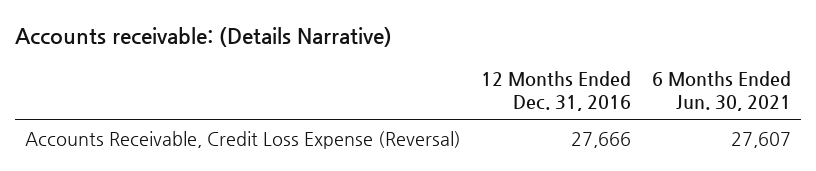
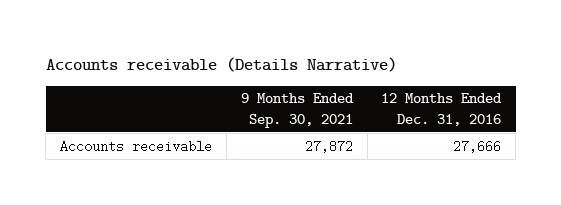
- Accounts receivable: (Details Narrative)
+ Accounts receivable (Details Narrative)
- | 12 Months Ended Dec. 31, 2016 | 6 Months Ended Jun. 30, 2021
+ | 9 Months Ended Sep. 30, 2021 | 12 Months Ended Dec. 31, 2016
- Accounts Receivable, Credit Loss Expense (Reversal) | 27,666 | 27,607
+ Accounts receivable | 27,872 | 27,666

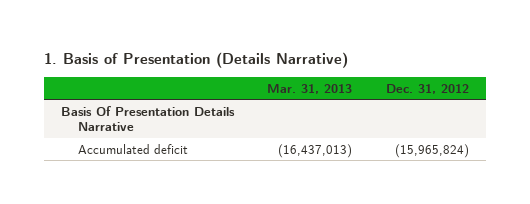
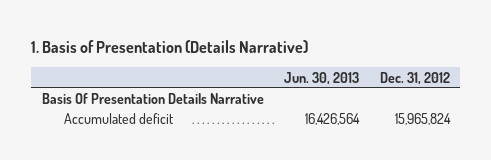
- | Mar. 31, 2013 | Dec. 31, 2012
+ | Jun. 30, 2013 | Dec. 31, 2012
- Accumulated deficit | (16,437,013) | (15,965,824)
+ Accumulated deficit | 16,426,564 | 15,965,824

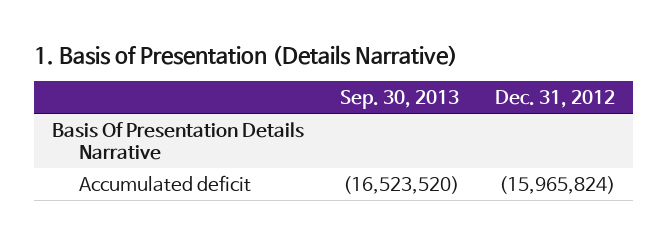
- | Jun. 30, 2013 | Dec. 31, 2012
+ | Sep. 30, 2013 | Dec. 31, 2012
- Accumulated deficit | 16,426,564 | 15,965,824
+ Accumulated deficit | (16,523,520) | (15,965,824)

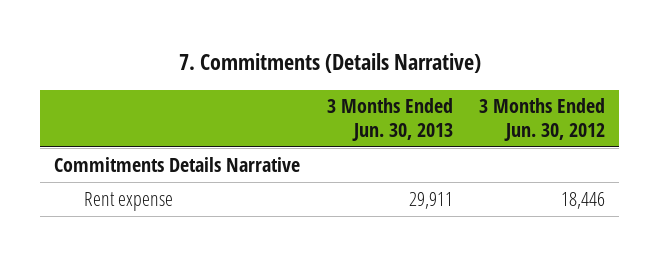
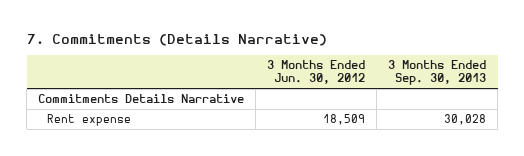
- | 3 Months Ended Jun. 30, 2013 | 3 Months Ended Jun. 30, 2012
+ | 3 Months Ended Jun. 30, 2012 | 3 Months Ended Sep. 30, 2013
- Rent expense | 29,911 | 18,446
+ Rent expense | 18,509 | 30,028

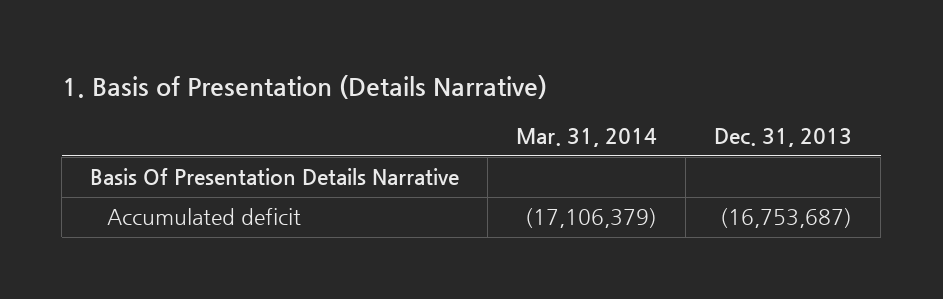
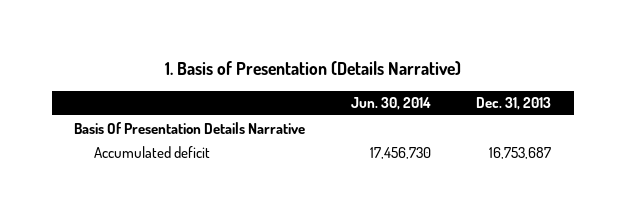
- | Mar. 31, 2014 | Dec. 31, 2013
+ | Jun. 30, 2014 | Dec. 31, 2013
- Accumulated deficit | (17,106,379) | (16,753,687)
+ Accumulated deficit | 17,456,730 | 16,753,687

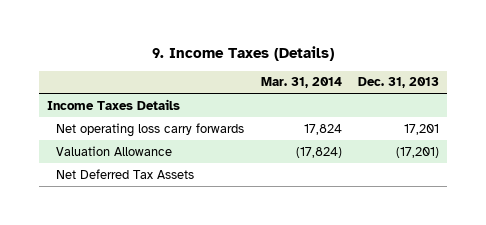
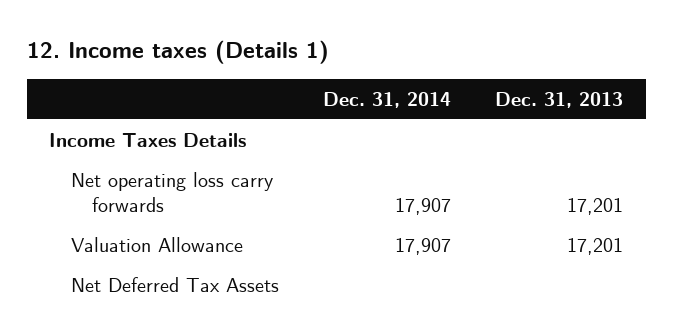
- 9. Income Taxes (Details)
+ 12. Income taxes (Details 1)
- | Mar. 31, 2014 | Dec. 31, 2013
+ | Dec. 31, 2014 | Dec. 31, 2013
- Valuation Allowance | (17,824) | (17,201)
+ Valuation Allowance | 17,907 | 17,201

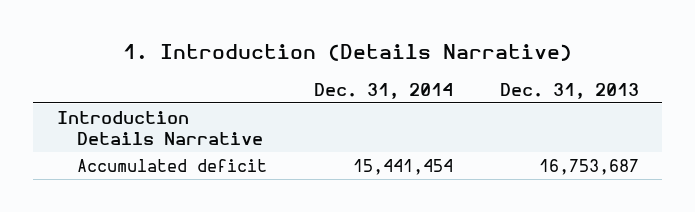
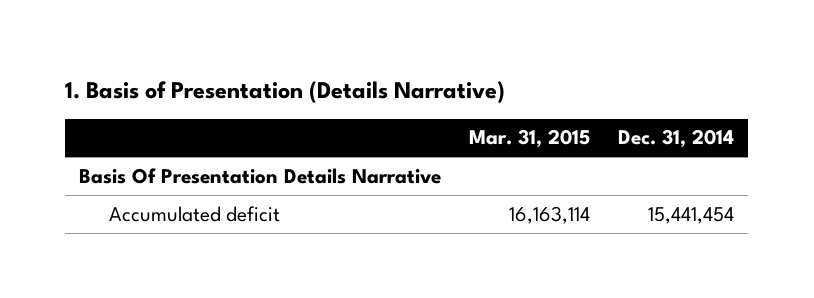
- 1. Introduction (Details Narrative)
+ 1. Basis of Presentation (Details Narrative)
- | Dec. 31, 2014 | Dec. 31, 2013
+ | Mar. 31, 2015 | Dec. 31, 2014
- Introduction Details Narrative
+ Basis Of Presentation Details Narrative

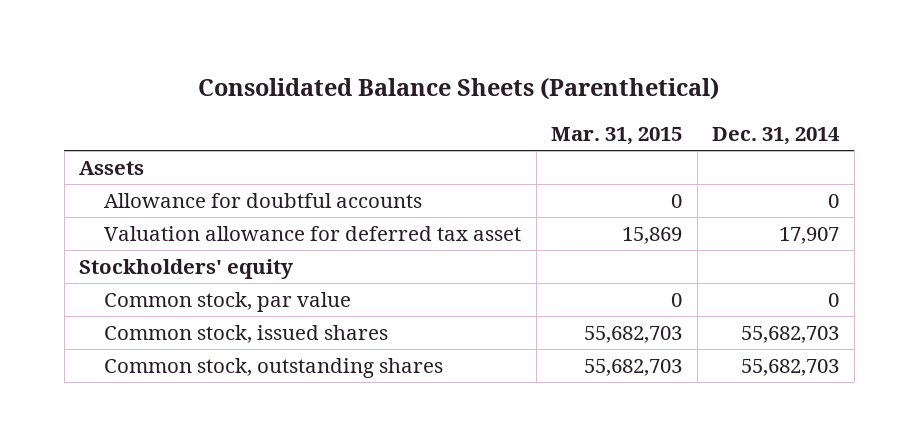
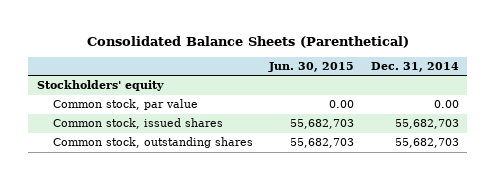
- | Mar. 31, 2015 | Dec. 31, 2014
+ | Jun. 30, 2015 | Dec. 31, 2014
- Assets
- Allowance for doubtful accounts | 0 | 0
- Valuation allowance for deferred tax asset | 15,869 | 17,907
- Common stock, par value | 0 | 0
+ Common stock, par value | 0.00 | 0.00

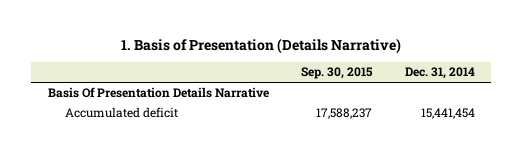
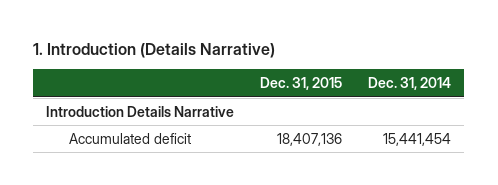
- 1. Basis of Presentation (Details Narrative)
+ 1. Introduction (Details Narrative)
- | Sep. 30, 2015 | Dec. 31, 2014
+ | Dec. 31, 2015 | Dec. 31, 2014
- Basis Of Presentation Details Narrative
+ Introduction Details Narrative

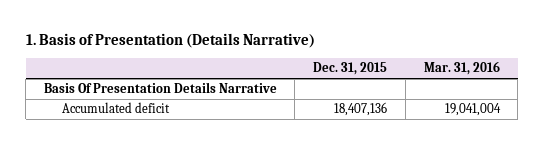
- 1. Introduction (Details Narrative)
+ 1. Basis of Presentation (Details Narrative)
- | Dec. 31, 2015 | Dec. 31, 2014
+ | Dec. 31, 2015 | Mar. 31, 2016
- Introduction Details Narrative
+ Basis Of Presentation Details Narrative

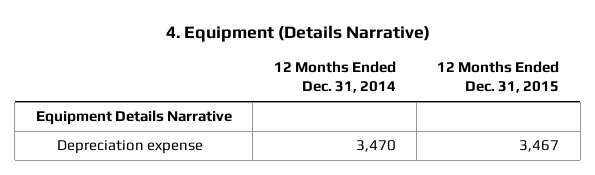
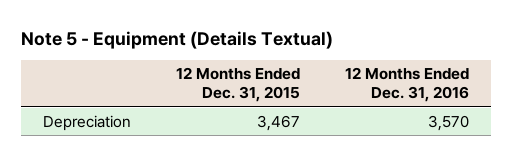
- 4. Equipment (Details Narrative)
+ Note 5 - Equipment (Details Textual)
- | 12 Months Ended Dec. 31, 2014 | 12 Months Ended Dec. 31, 2015
+ | 12 Months Ended Dec. 31, 2015 | 12 Months Ended Dec. 31, 2016
- Equipment Details Narrative
- Depreciation expense | 3,470 | 3,467
+ Depreciation | 3,467 | 3,570

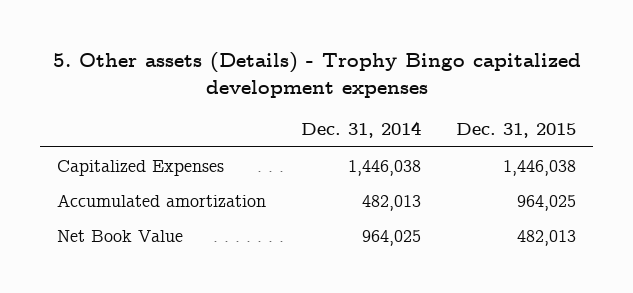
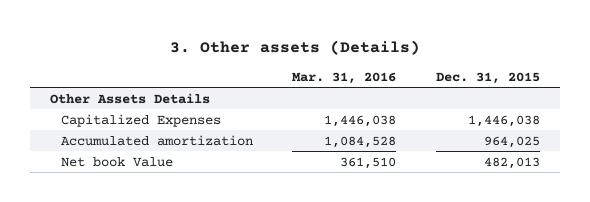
- 5. Other assets (Details) - Trophy Bingo capitalized development expenses
+ 3. Other assets (Details)
- | Dec. 31, 2014 | Dec. 31, 2015
+ | Mar. 31, 2016 | Dec. 31, 2015
+ Other Assets Details
- Net Book Value | 964,025 | 482,013
+ Net book Value | 361,510 | 482,013

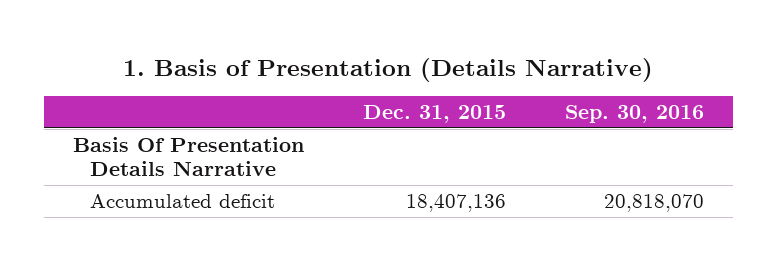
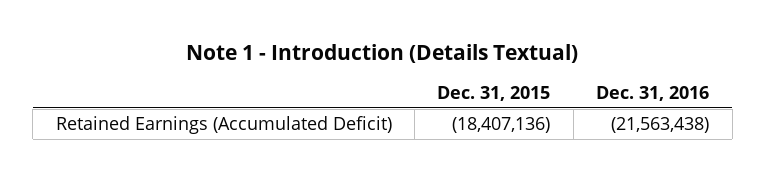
- 1. Basis of Presentation (Details Narrative)
+ Note 1 - Introduction (Details Textual)
- | Dec. 31, 2015 | Sep. 30, 2016
+ | Dec. 31, 2015 | Dec. 31, 2016
- Basis Of Presentation Details Narrative
- Accumulated deficit | 18,407,136 | 20,818,070
+ Retained Earnings (Accumulated Deficit) | (18,407,136) | (21,563,438)

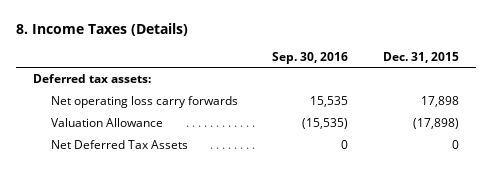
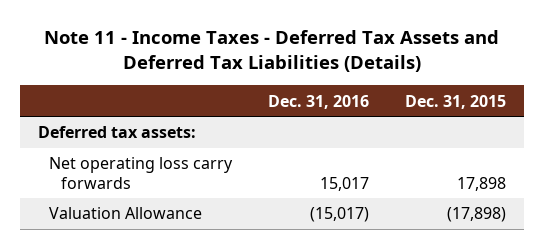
- 8. Income Taxes (Details)
+ Note 11 - Income Taxes - Deferred Tax Assets and Deferred Tax Liabilities (Details)
- | Sep. 30, 2016 | Dec. 31, 2015
+ | Dec. 31, 2016 | Dec. 31, 2015
- Net Deferred Tax Assets | 0 | 0

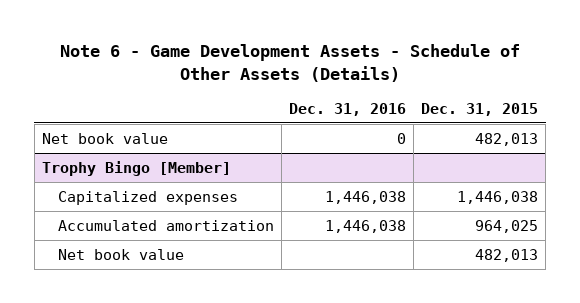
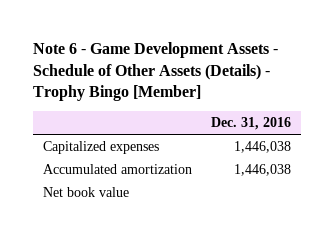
- Note 6 - Game Development Assets - Schedule of Other Assets (Details)
+ Note 6 - Game Development Assets - Schedule of Other Assets (Details) - Trophy Bingo [Member]
- | Dec. 31, 2016 | Dec. 31, 2015
+ | Dec. 31, 2016
- Net book value | 0 | 482,013
- Trophy Bingo [Member]

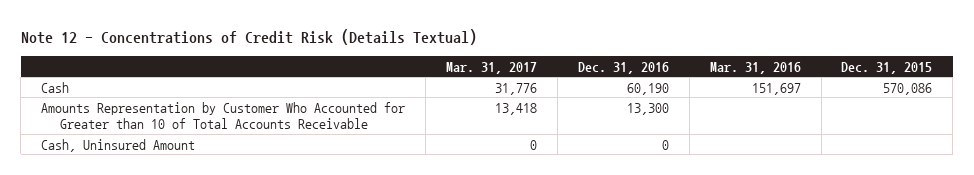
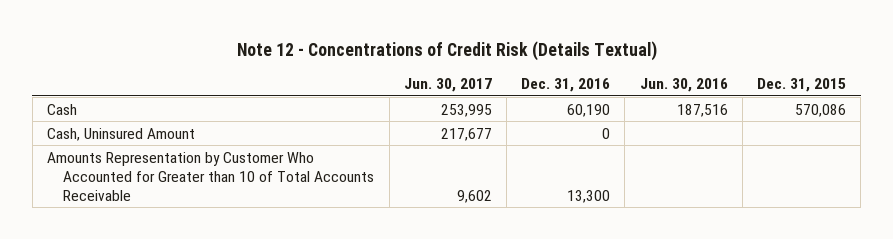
- | Mar. 31, 2017 | Dec. 31, 2016 | Mar. 31, 2016 | Dec. 31, 2015
+ | Jun. 30, 2017 | Dec. 31, 2016 | Jun. 30, 2016 | Dec. 31, 2015
moved down: Amounts Representation by Customer Who Accounted for Greater than 10 of Total Accounts Receivable | 9,602 | 13,300 | |

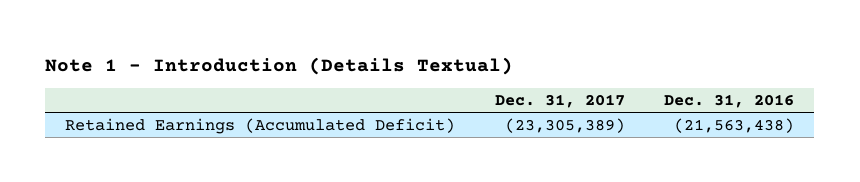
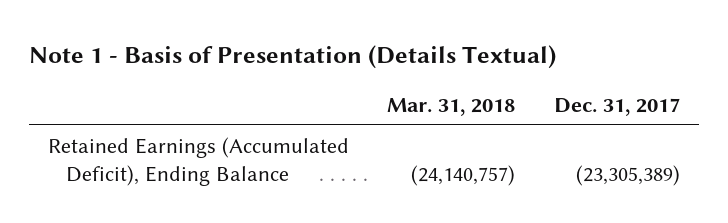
- Note 1 - Introduction (Details Textual)
+ Note 1 - Basis of Presentation (Details Textual)
- | Dec. 31, 2017 | Dec. 31, 2016
+ | Mar. 31, 2018 | Dec. 31, 2017
- Retained Earnings (Accumulated Deficit) | (23,305,389) | (21,563,438)
+ Retained Earnings (Accumulated Deficit), Ending Balance | (24,140,757) | (23,305,389)

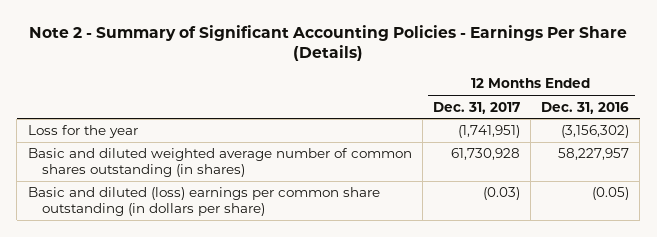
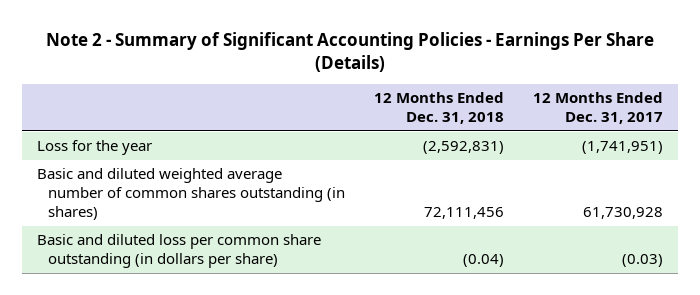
- | 12 Months Ended Dec. 31, 2017 | 12 Months Ended Dec. 31, 2016
+ | 12 Months Ended Dec. 31, 2018 | 12 Months Ended Dec. 31, 2017
- Basic and diluted (loss) earnings per common share outstanding (in dollars per share) | (0.03) | (0.05)
+ Basic and diluted loss per common share outstanding (in dollars per share) | (0.04) | (0.03)

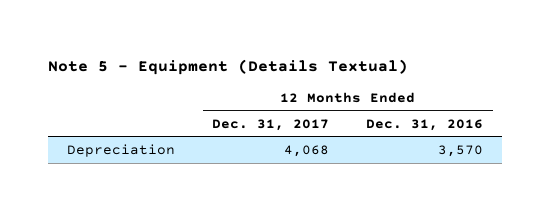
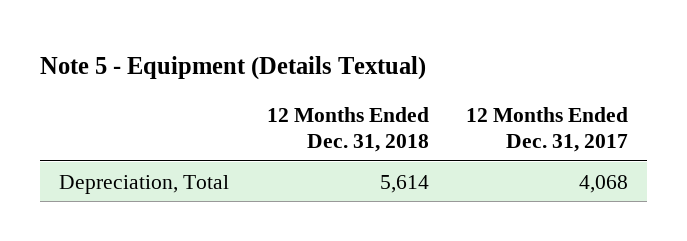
- | 12 Months Ended Dec. 31, 2017 | 12 Months Ended Dec. 31, 2016
+ | 12 Months Ended Dec. 31, 2018 | 12 Months Ended Dec. 31, 2017
- Depreciation | 4,068 | 3,570
+ Depreciation, Total | 5,614 | 4,068

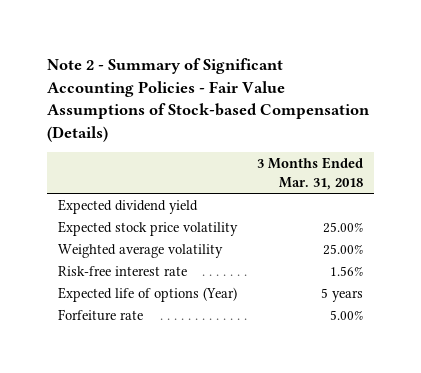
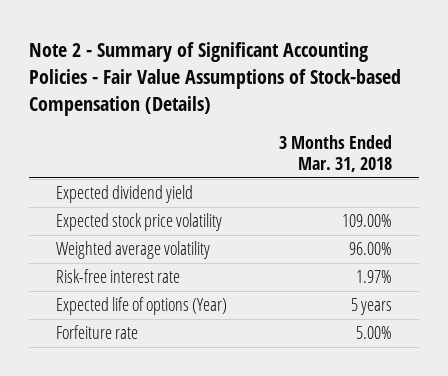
- Expected stock price volatility | 25.00%
- Weighted average volatility | 25.00%
- Risk-free interest rate | 1.56%
+ Expected stock price volatility | 109.00%
+ Weighted average volatility | 96.00%
+ Risk-free interest rate | 1.97%

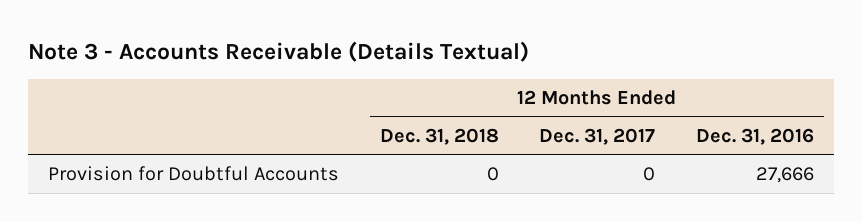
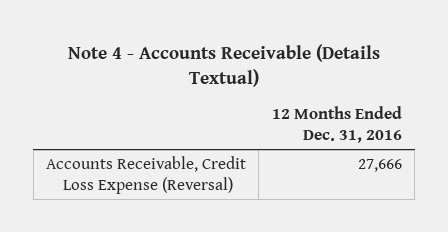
- Note 3 - Accounts Receivable (Details Textual)
+ Note 4 - Accounts Receivable (Details Textual)
- | 12 Months Ended Dec. 31, 2018 | 12 Months Ended Dec. 31, 2017 | 12 Months Ended Dec. 31, 2016
+ | 12 Months Ended Dec. 31, 2016
- Provision for Doubtful Accounts | 0 | 0 | 27,666
+ Accounts Receivable, Credit Loss Expense (Reversal) | 27,666

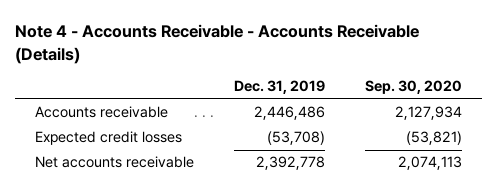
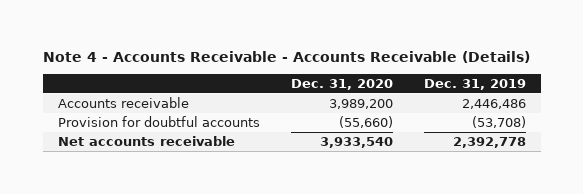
- | Dec. 31, 2019 | Sep. 30, 2020
+ | Dec. 31, 2020 | Dec. 31, 2019
- Expected credit losses | (53,708) | (53,821)
+ Provision for doubtful accounts | (55,660) | (53,708)

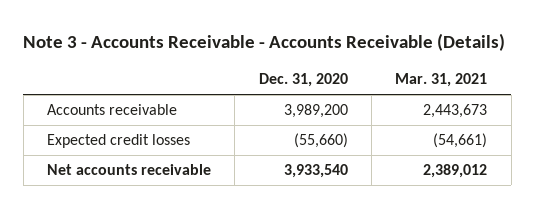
- Note 4 - Accounts Receivable - Accounts Receivable (Details)
+ Note 3 - Accounts Receivable - Accounts Receivable (Details)
- | Dec. 31, 2020 | Dec. 31, 2019
+ | Dec. 31, 2020 | Mar. 31, 2021
- Provision for doubtful accounts | (55,660) | (53,708)
+ Expected credit losses | (55,660) | (54,661)

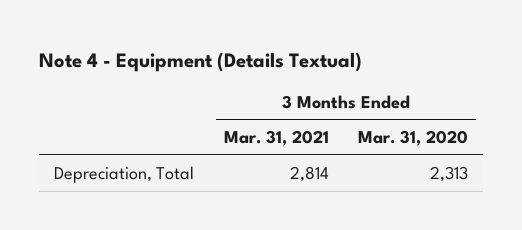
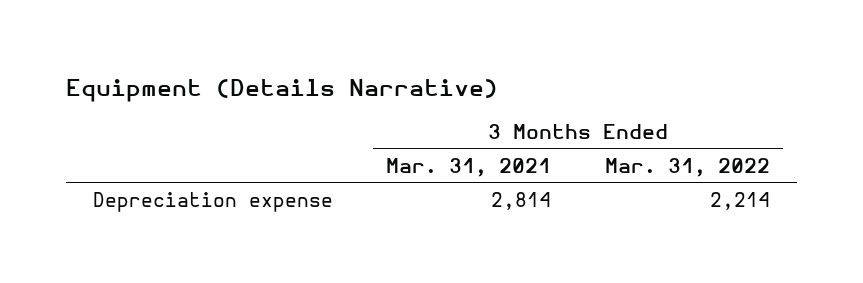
- Note 4 - Equipment (Details Textual)
+ Equipment (Details Narrative)
- | 3 Months Ended Mar. 31, 2021 | 3 Months Ended Mar. 31, 2020
+ | 3 Months Ended Mar. 31, 2021 | 3 Months Ended Mar. 31, 2022
- Depreciation, Total | 2,814 | 2,313
+ Depreciation expense | 2,814 | 2,214

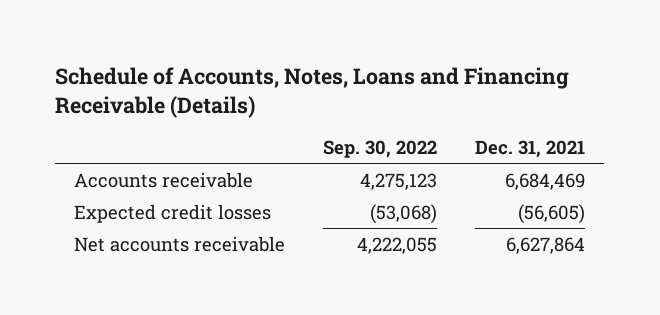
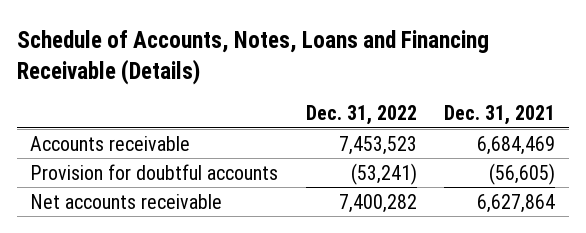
- | Sep. 30, 2022 | Dec. 31, 2021
+ | Dec. 31, 2022 | Dec. 31, 2021
- Expected credit losses | (53,068) | (56,605)
+ Provision for doubtful accounts | (53,241) | (56,605)

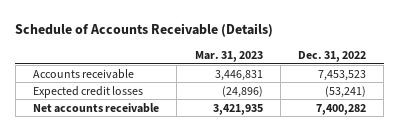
- Schedule of Accounts, Notes, Loans and Financing Receivable (Details)
+ Schedule of Accounts Receivable (Details)
- | Dec. 31, 2022 | Dec. 31, 2021
+ | Mar. 31, 2023 | Dec. 31, 2022
- Provision for doubtful accounts | (53,241) | (56,605)
+ Expected credit losses | (24,896) | (53,241)

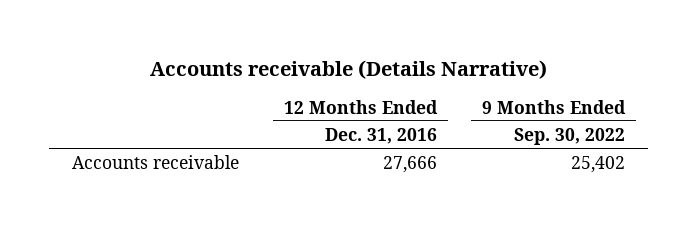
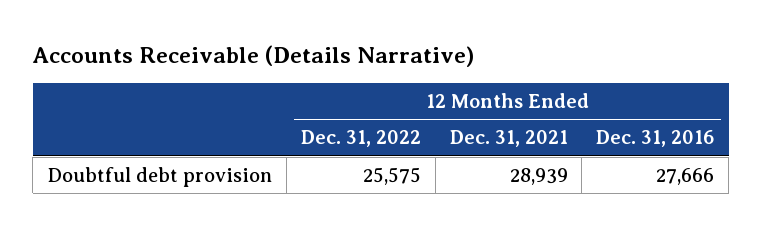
- Accounts receivable (Details Narrative)
+ Accounts Receivable (Details Narrative)
- | 12 Months Ended Dec. 31, 2016 | 9 Months Ended Sep. 30, 2022
+ | 12 Months Ended Dec. 31, 2022 | 12 Months Ended Dec. 31, 2021 | 12 Months Ended Dec. 31, 2016
- Accounts receivable | 27,666 | 25,402
+ Doubtful debt provision | 25,575 | 28,939 | 27,666

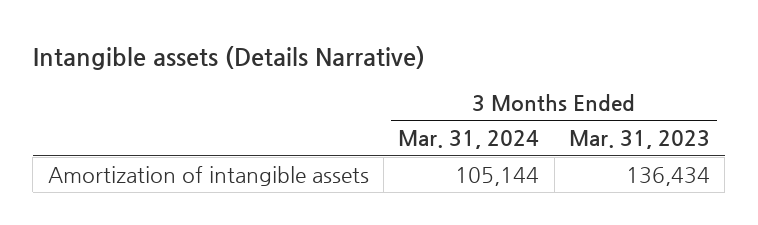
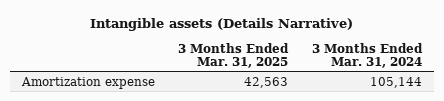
- | 3 Months Ended Mar. 31, 2024 | 3 Months Ended Mar. 31, 2023
+ | 3 Months Ended Mar. 31, 2025 | 3 Months Ended Mar. 31, 2024
- Amortization of intangible assets | 105,144 | 136,434
+ Amortization expense | 42,563 | 105,144

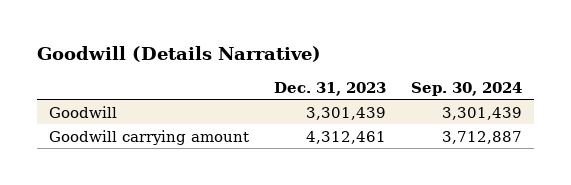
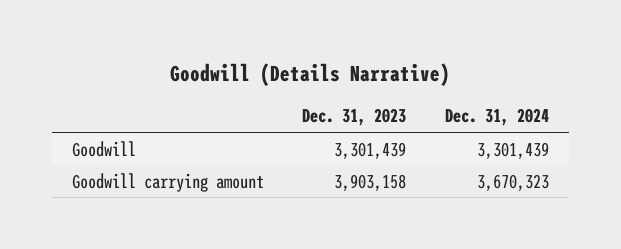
- | Dec. 31, 2023 | Sep. 30, 2024
+ | Dec. 31, 2023 | Dec. 31, 2024
- Goodwill carrying amount | 4,312,461 | 3,712,887
+ Goodwill carrying amount | 3,903,158 | 3,670,323

